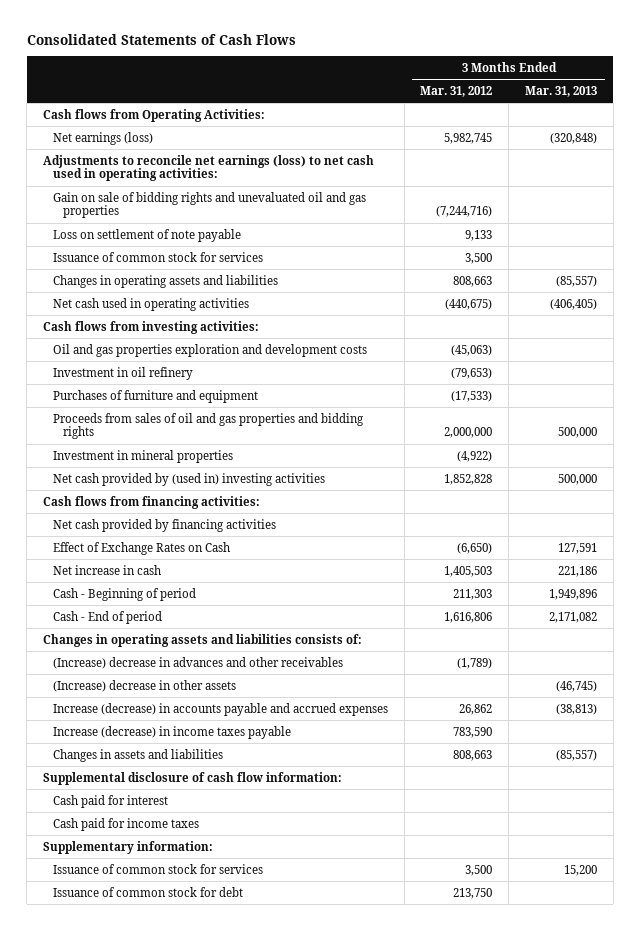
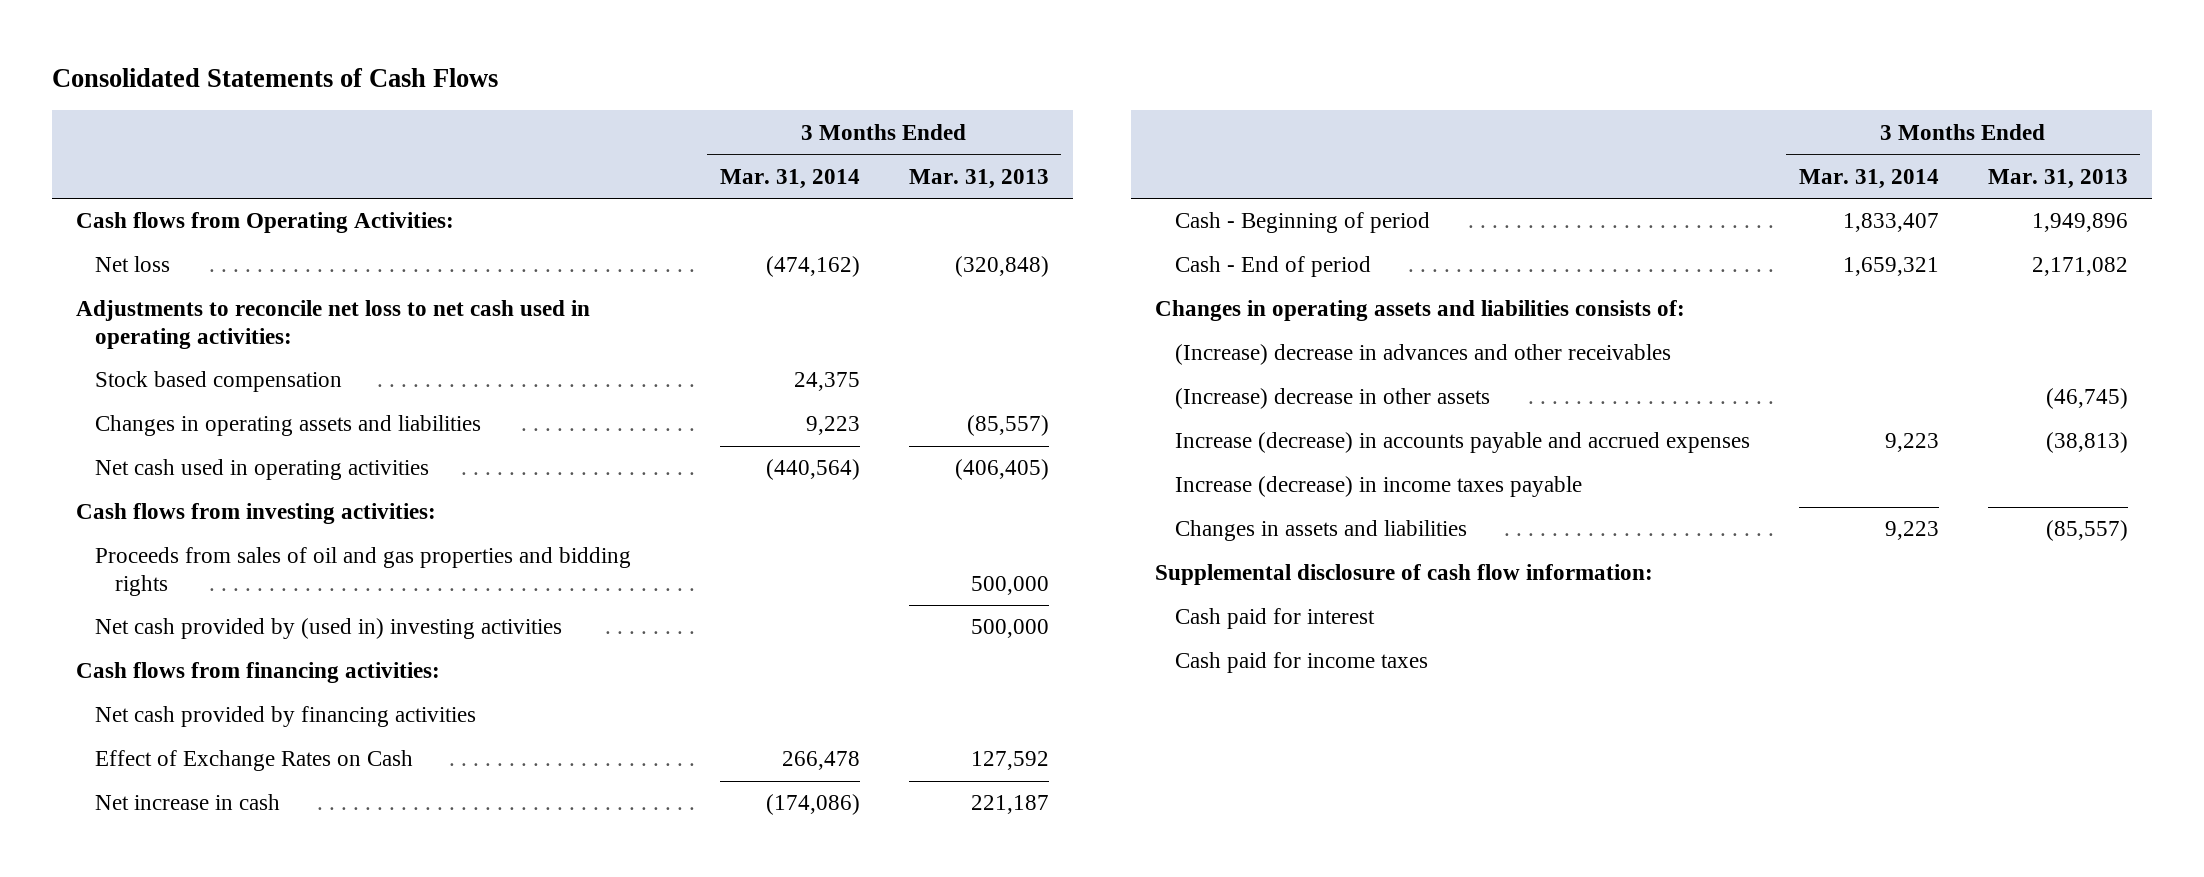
- | 3 Months Ended Mar. 31, 2012 | 3 Months Ended Mar. 31, 2013
+ | 3 Months Ended Mar. 31, 2014 | 3 Months Ended Mar. 31, 2013
- Net earnings (loss) | 5,982,745 | (320,848)
- Adjustments to reconcile net earnings (loss) to net cash used in operating activities:
- Gain on sale of bidding rights and unevaluated oil and gas properties | (7,244,716) |
- Loss on settlement of note payable | 9,133 |
- Issuance of common stock for services | 3,500 |
+ Net loss | (474,162) | (320,848)
+ Adjustments to reconcile net loss to net cash used in operating activities:
+ Stock based compensation | 24,375 |
- Oil and gas properties exploration and development costs | (45,063) |
- Investment in oil refinery | (79,653) |
- Purchases of furniture and equipment | (17,533) |
- Investment in mineral properties | (4,922) |
- Effect of Exchange Rates on Cash | (6,650) | 127,591
- Net increase in cash | 1,405,503 | 221,186
+ Effect of Exchange Rates on Cash | 266,478 | 127,592
+ Net increase in cash | (174,086) | 221,187
- Supplementary information:
- Issuance of common stock for services | 3,500 | 15,200
- Issuance of common stock for debt | 213,750 |

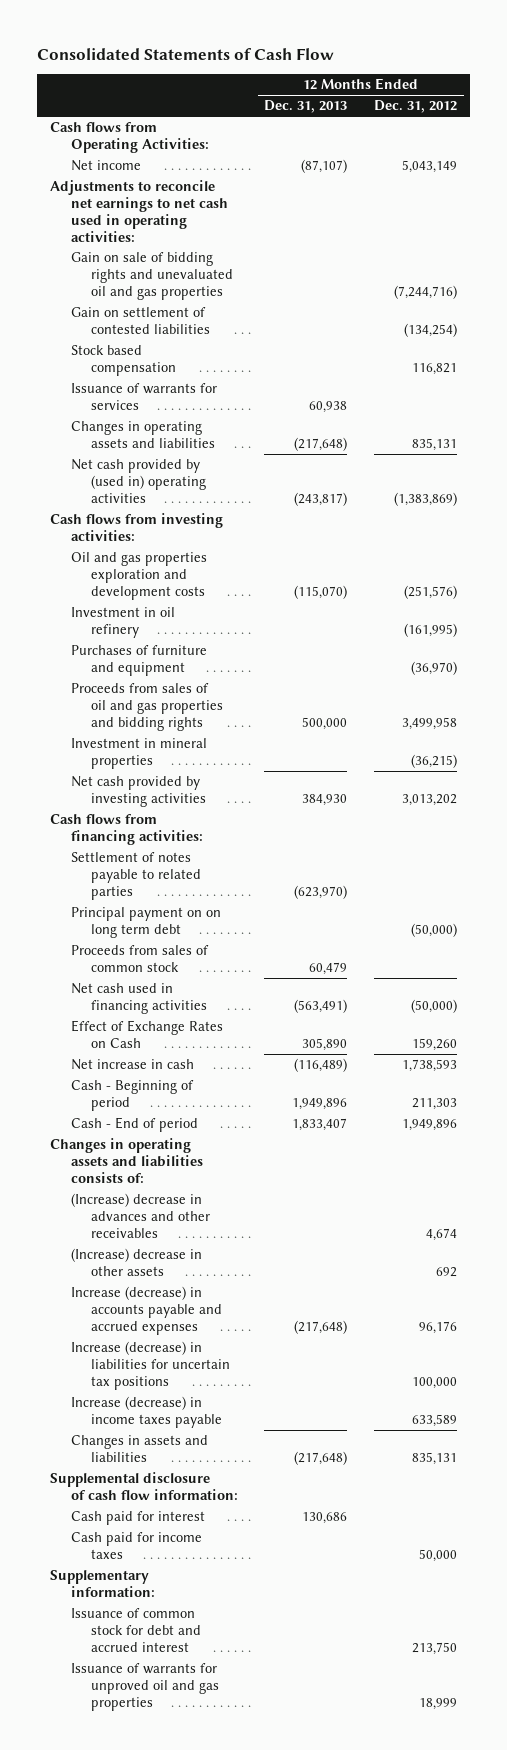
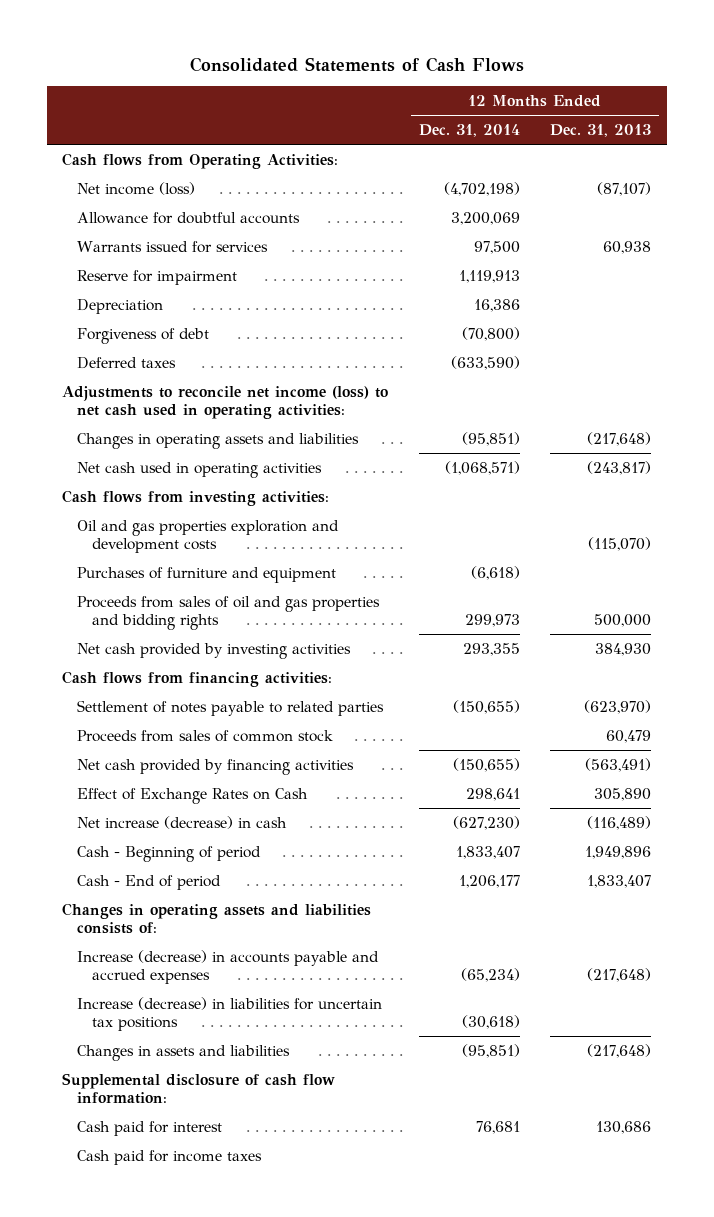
- Consolidated Statements of Cash Flow
+ Consolidated Statements of Cash Flows
- | 12 Months Ended Dec. 31, 2013 | 12 Months Ended Dec. 31, 2012
+ | 12 Months Ended Dec. 31, 2014 | 12 Months Ended Dec. 31, 2013
- Net income | (87,107) | 5,043,149
- Adjustments to reconcile net earnings to net cash used in operating activities:
- Gain on sale of bidding rights and unevaluated oil and gas properties | | (7,244,716)
- Gain on settlement of contested liabilities | | (134,254)
- Stock based compensation | | 116,821
- Issuance of warrants for services | 60,938 |
+ Net income (loss) | (4,702,198) | (87,107)
+ Allowance for doubtful accounts | 3,200,069 |
+ Warrants issued for services | 97,500 | 60,938
+ Reserve for impairment | 1,119,913 |
+ Depreciation | 16,386 |
+ Forgiveness of debt | (70,800) |
+ Deferred taxes | (633,590) |
+ Adjustments to reconcile net income (loss) to net cash used in operating activities:
- Net cash provided by (used in) operating activities | (243,817) | (1,383,869)
+ Net cash used in operating activities | (1,068,571) | (243,817)
- Investment in oil refinery | | (161,995)
- Investment in mineral properties | | (36,215)
- Principal payment on on long term debt | | (50,000)
- Net cash used in financing activities | (563,491) | (50,000)
+ Net cash provided by financing activities | (150,655) | (563,491)
- Net increase in cash | (116,489) | 1,738,593
+ Net increase (decrease) in cash | (627,230) | (116,489)
- (Increase) decrease in advances and other receivables | | 4,674
- (Increase) decrease in other assets | | 692
- Increase (decrease) in income taxes payable | | 633,589
- Supplementary information:
- Issuance of common stock for debt and accrued interest | | 213,750
- Issuance of warrants for unproved oil and gas properties | | 18,999

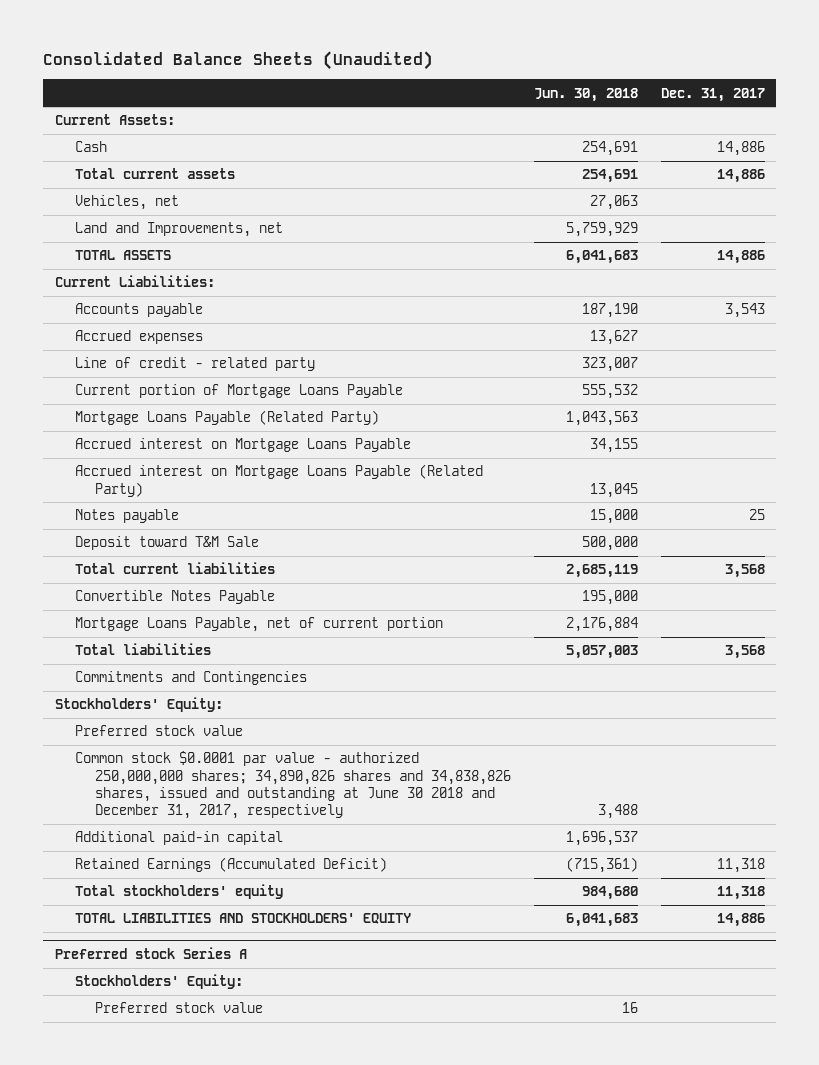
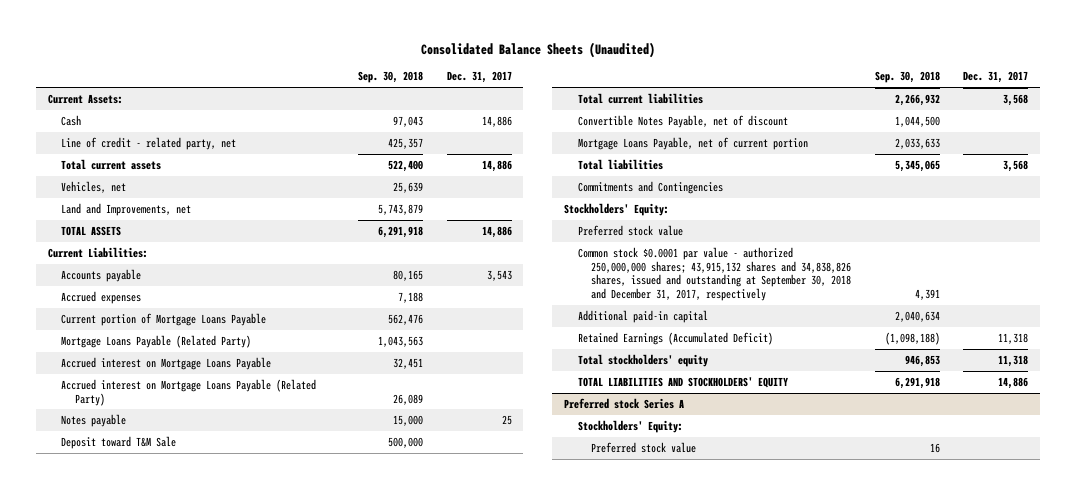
- | Jun. 30, 2018 | Dec. 31, 2017
+ | Sep. 30, 2018 | Dec. 31, 2017
+ Line of credit - related party, net | 425,357 |
- Line of credit - related party | 323,007 |
- Convertible Notes Payable | 195,000 |
+ Convertible Notes Payable, net of discount | 1,044,500 |
- Common stock $0.0001 par value - authorized 250,000,000 shares; 34,890,826 shares and 34,838,826 shares, issued and outstanding at June 30 2018 and December 31, 2017, respectively | 3,488 |
+ Common stock $0.0001 par value - authorized 250,000,000 shares; 43,915,132 shares and 34,838,826 shares, issued and outstanding at September 30, 2018 and December 31, 2017, respectively | 4,391 |

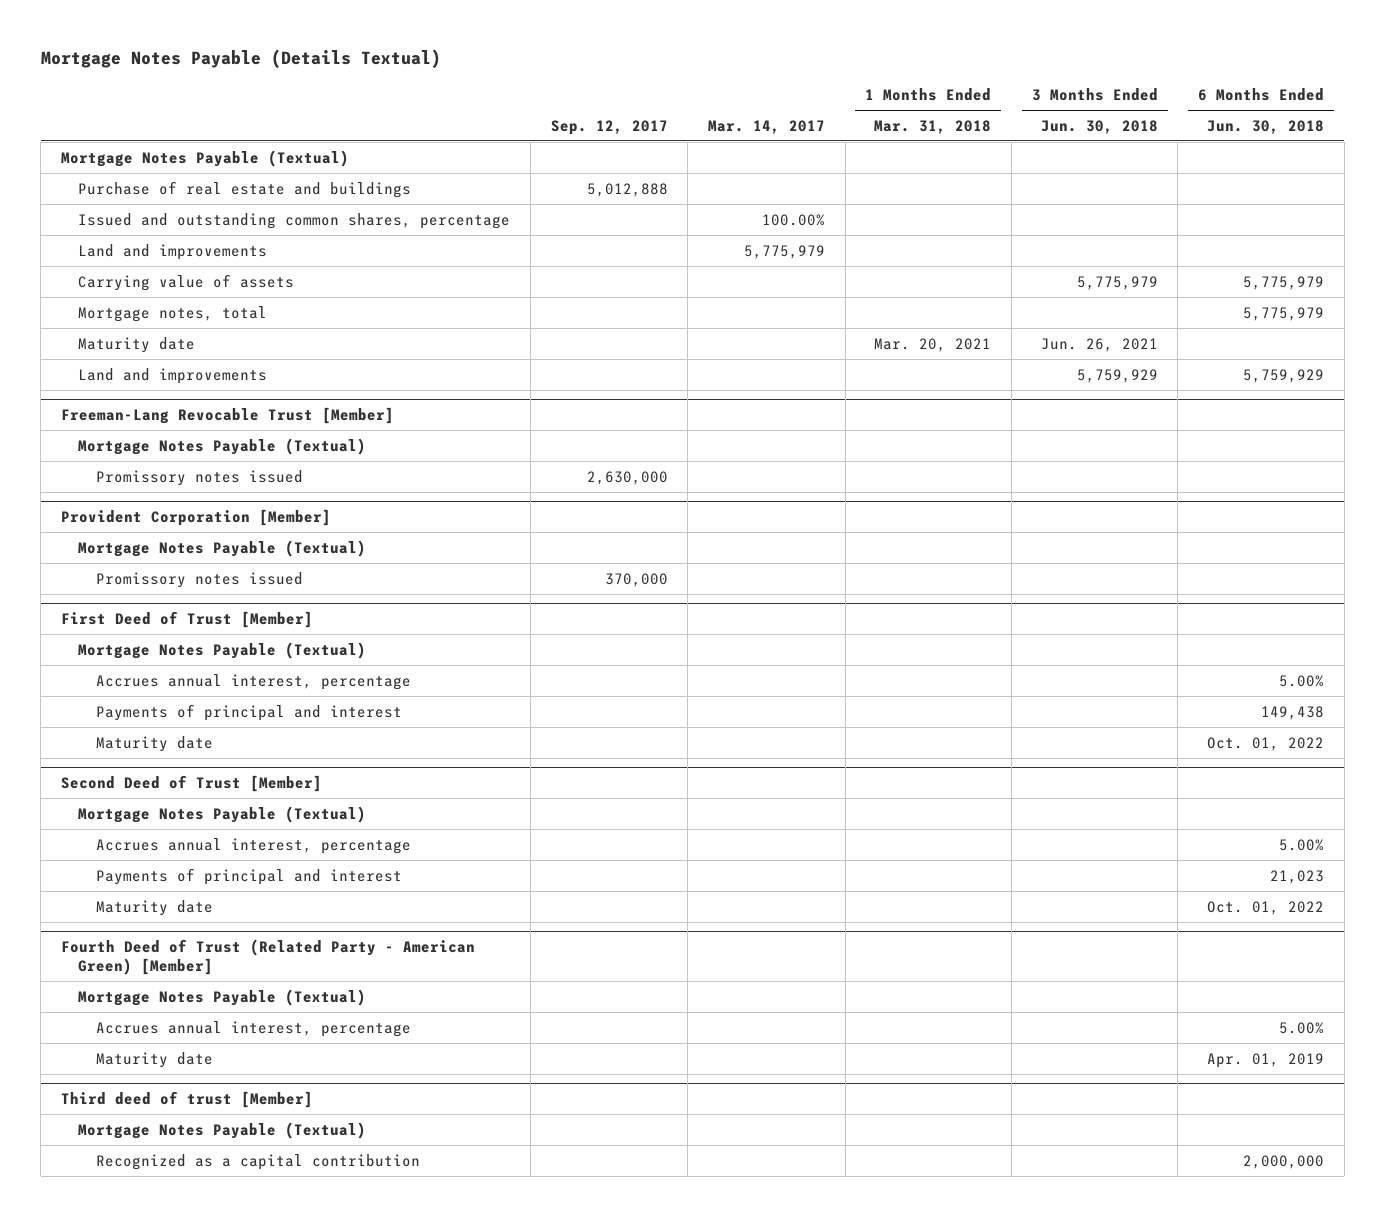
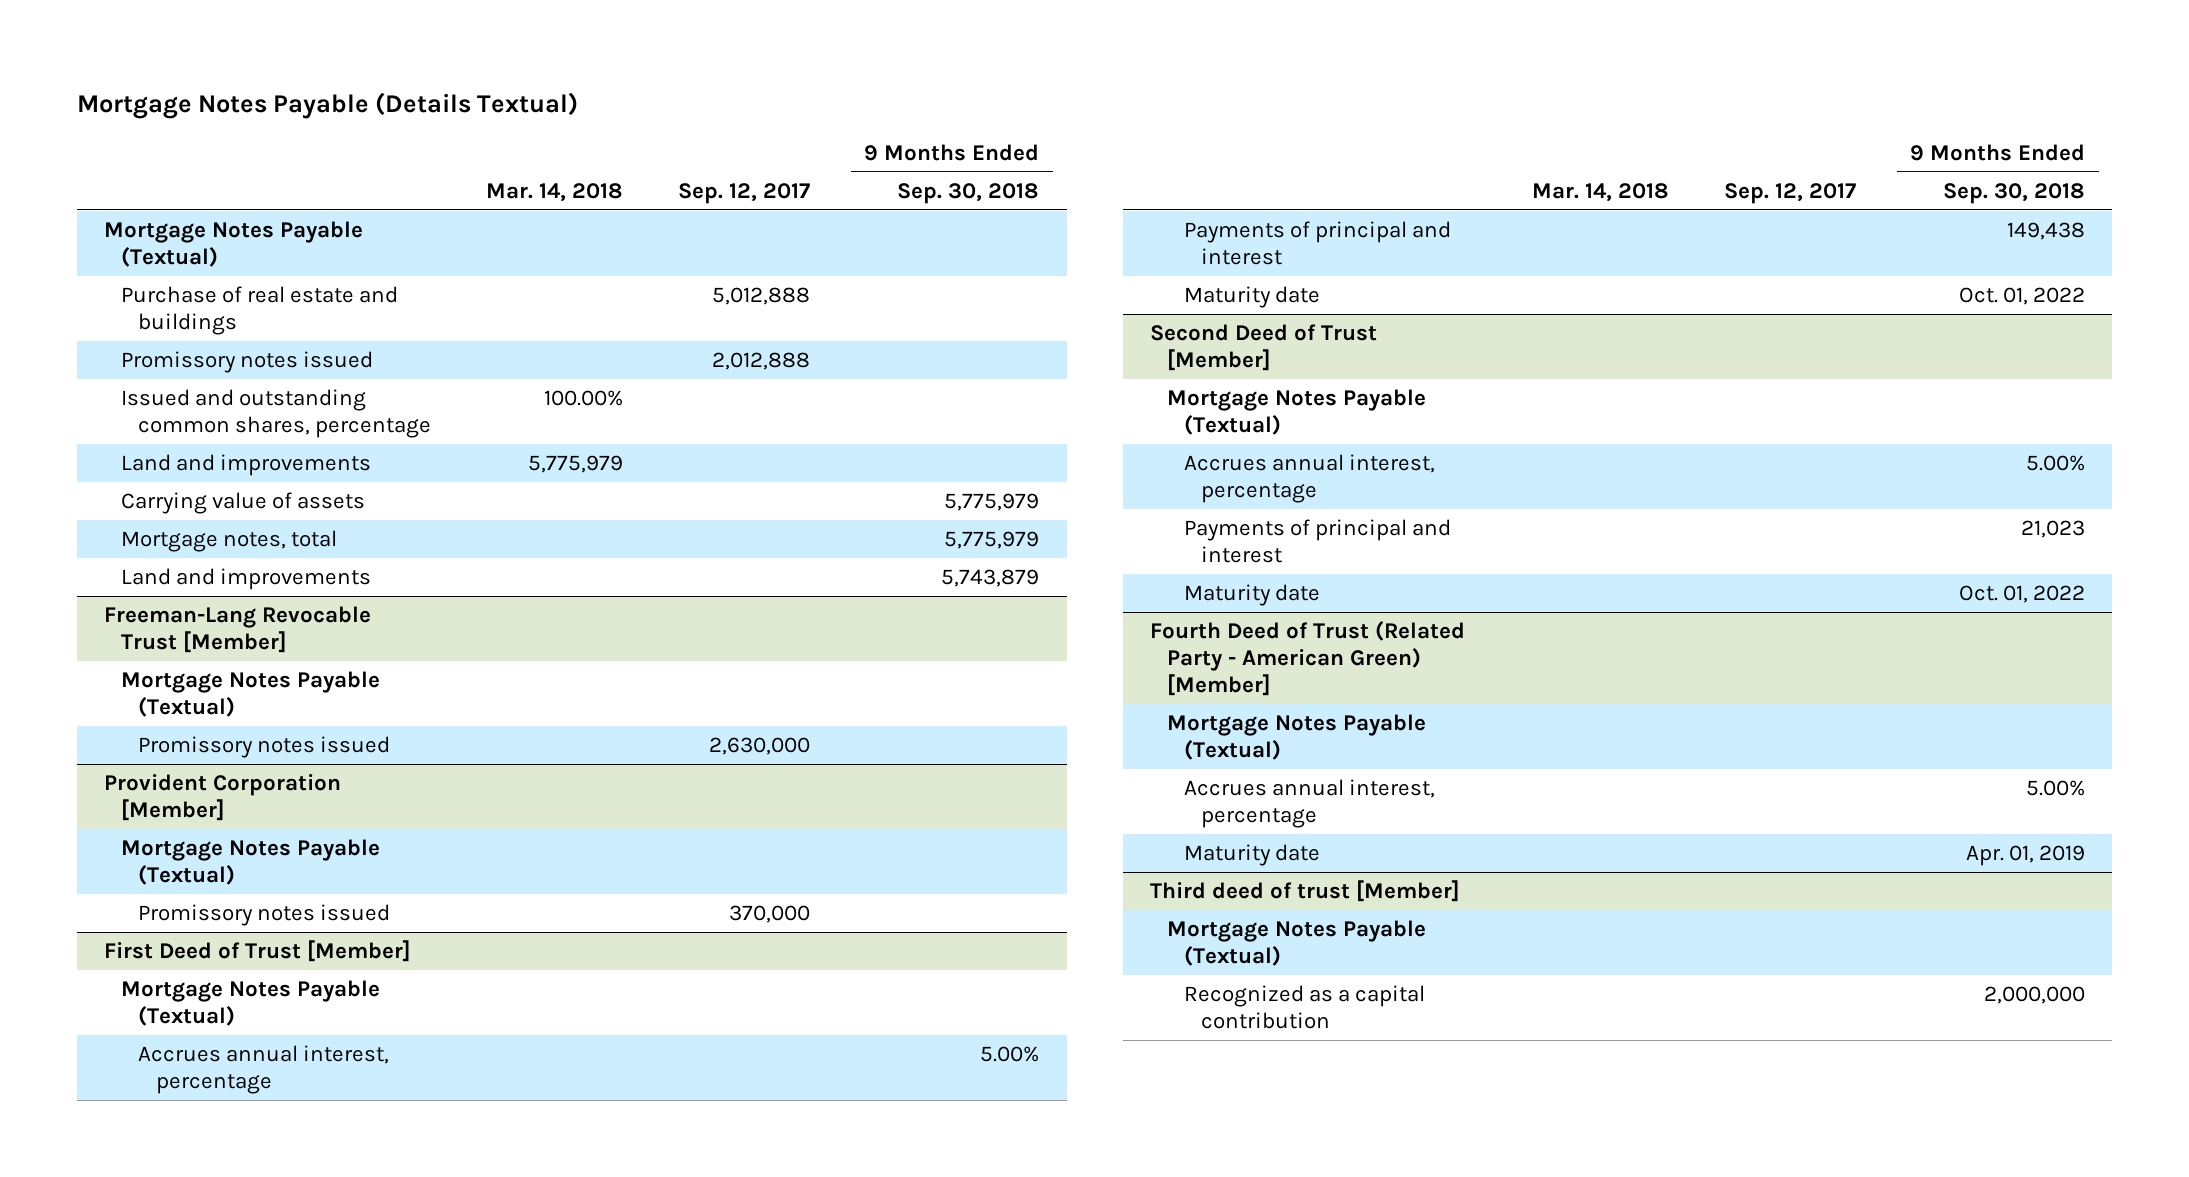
- | Sep. 12, 2017 | Mar. 14, 2017 | 1 Months Ended Mar. 31, 2018 | 3 Months Ended Jun. 30, 2018 | 6 Months Ended Jun. 30, 2018
+ | Mar. 14, 2018 | Sep. 12, 2017 | 9 Months Ended Sep. 30, 2018
+ Promissory notes issued | | 2,012,888 |
- Maturity date | | | Mar. 20, 2021 | Jun. 26, 2021 |

